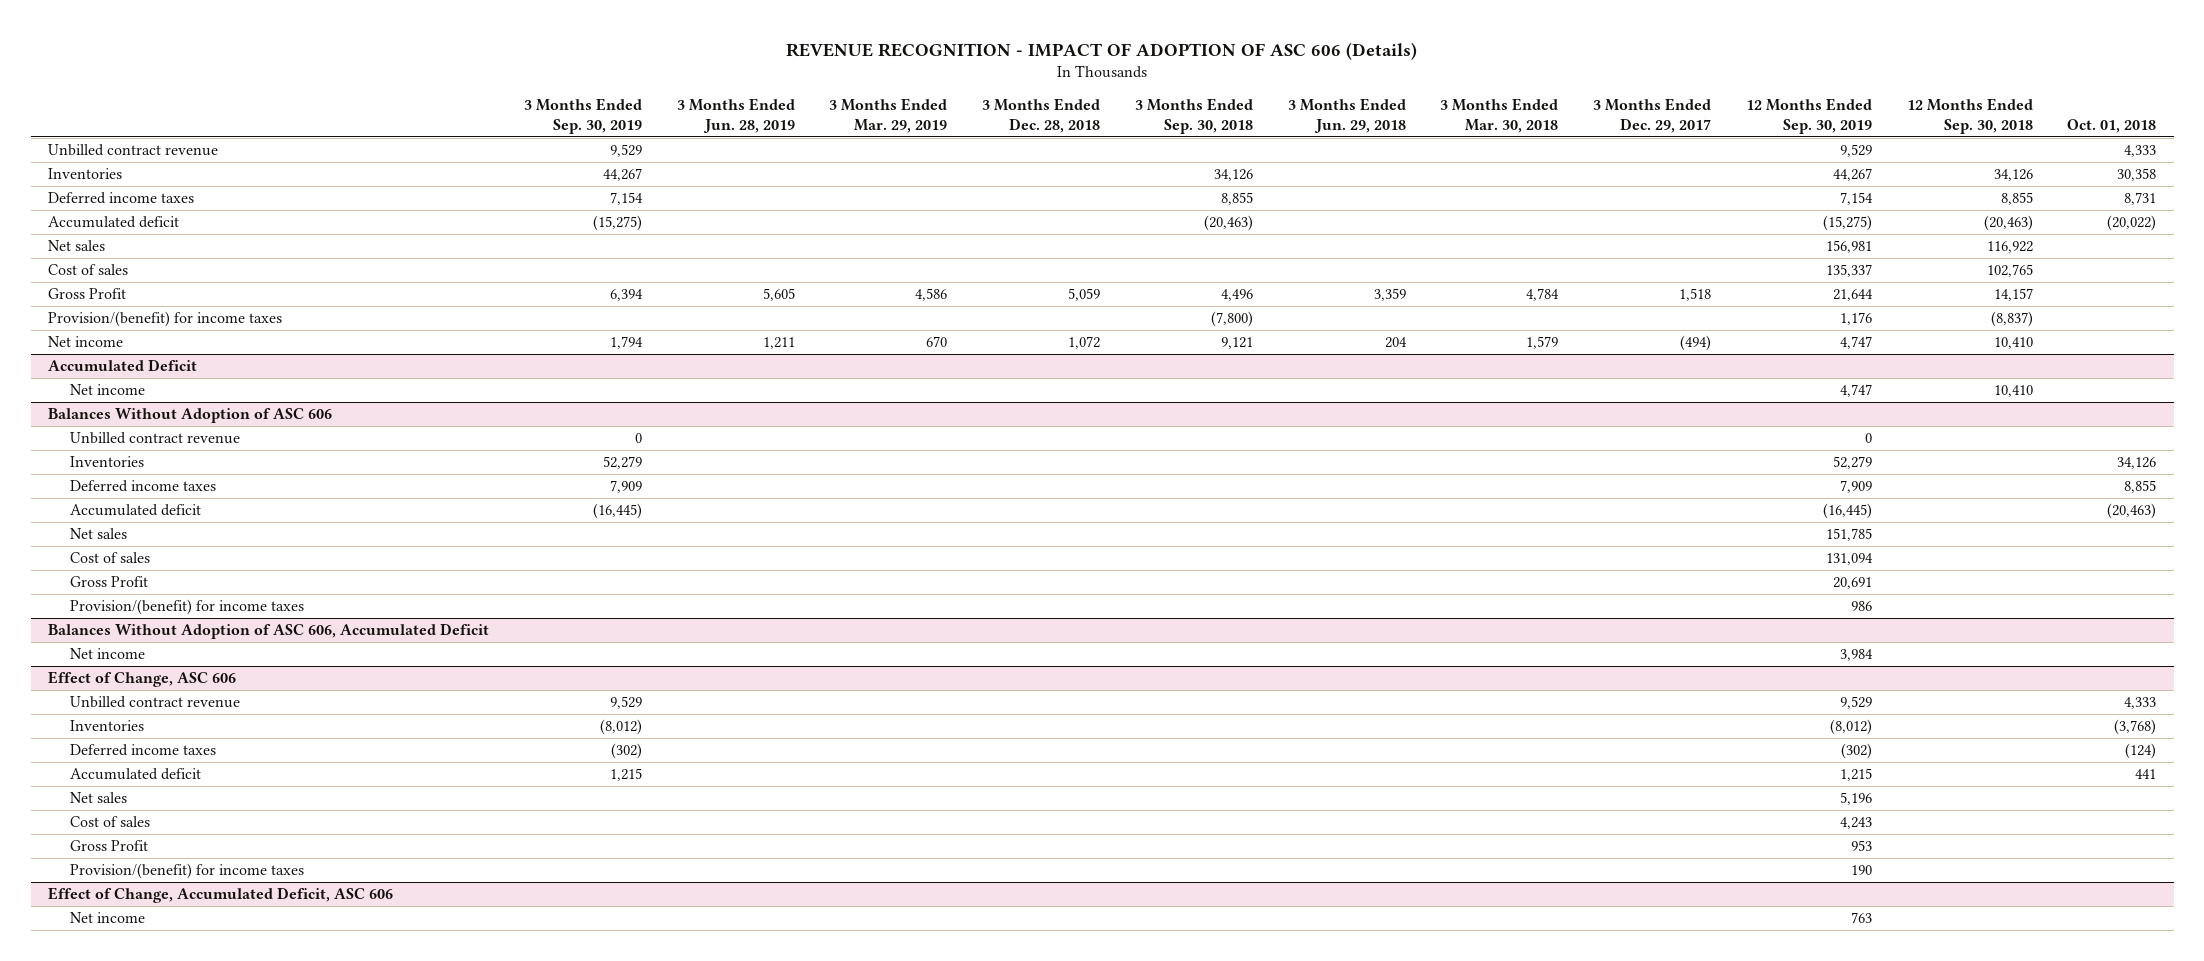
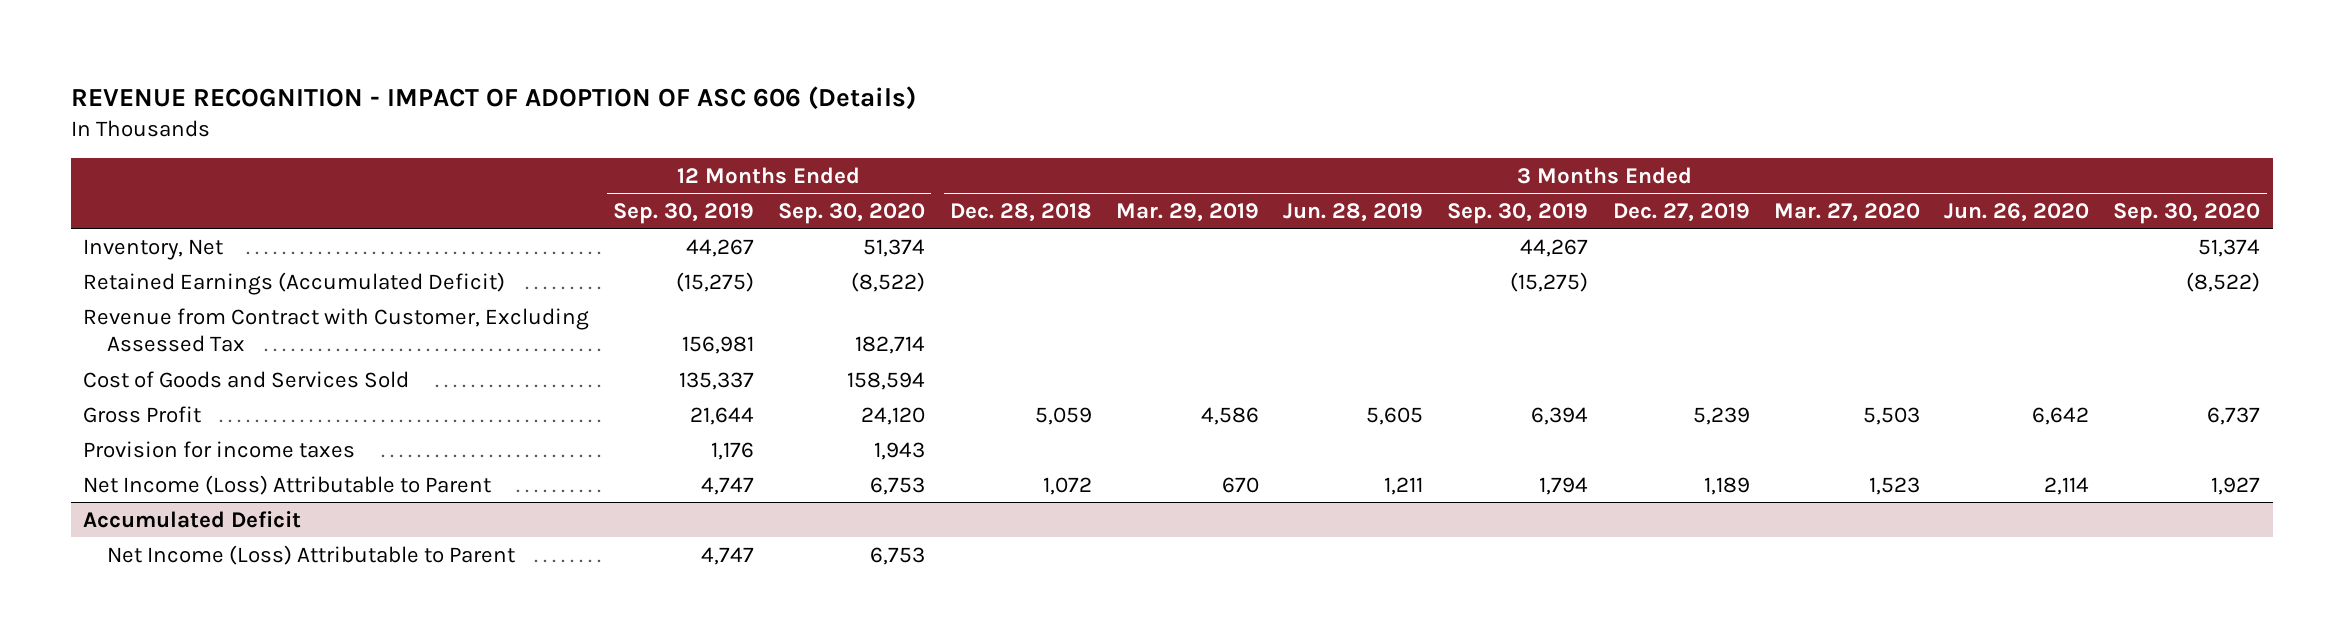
- | 3 Months Ended Sep. 30, 2019 | 3 Months Ended Jun. 28, 2019 | 3 Months Ended Mar. 29, 2019 | 3 Months Ended Dec. 28, 2018 | 3 Months Ended Sep. 30, 2018 | 3 Months Ended Jun. 29, 2018 | 3 Months Ended Mar. 30, 2018 | 3 Months Ended Dec. 29, 2017 | 12 Months Ended Sep. 30, 2019 | 12 Months Ended Sep. 30, 2018 | Oct. 01, 2018
+ | 12 Months Ended Sep. 30, 2019 | 12 Months Ended Sep. 30, 2020 | 3 Months Ended Dec. 28, 2018 | 3 Months Ended Mar. 29, 2019 | 3 Months Ended Jun. 28, 2019 | 3 Months Ended Sep. 30, 2019 | 3 Months Ended Dec. 27, 2019 | 3 Months Ended Mar. 27, 2020 | 3 Months Ended Jun. 26, 2020 | 3 Months Ended Sep. 30, 2020
- Unbilled contract revenue | 9,529 | | | | | | | | 9,529 | | 4,333
- Inventories | 44,267 | | | | 34,126 | | | | 44,267 | 34,126 | 30,358
- Deferred income taxes | 7,154 | | | | 8,855 | | | | 7,154 | 8,855 | 8,731
- Accumulated deficit | (15,275) | | | | (20,463) | | | | (15,275) | (20,463) | (20,022)
- Net sales | | | | | | | | | 156,981 | 116,922 |
- Cost of sales | | | | | | | | | 135,337 | 102,765 |
+ Inventory, Net | 44,267 | 51,374 | | | | 44,267 | | | | 51,374
+ Retained Earnings (Accumulated Deficit) | (15,275) | (8,522) | | | | (15,275) | | | | (8,522)
+ Revenue from Contract with Customer, Excluding Assessed Tax | 156,981 | 182,714 | | | | | | | |
+ Cost of Goods and Services Sold | 135,337 | 158,594 | | | | | | | |
- Provision/(benefit) for income taxes | | | | | (7,800) | | | | 1,176 | (8,837) |
- Net income | 1,794 | 1,211 | 670 | 1,072 | 9,121 | 204 | 1,579 | (494) | 4,747 | 10,410 |
+ Provision for income taxes | 1,176 | 1,943 | | | | | | | |
+ Net Income (Loss) Attributable to Parent | 4,747 | 6,753 | 1,072 | 670 | 1,211 | 1,794 | 1,189 | 1,523 | 2,114 | 1,927
@ Accumulated Deficit
- Net income | | | | | | | | | 4,747 | 10,410 |
- Balances Without Adoption of ASC 606
- Unbilled contract revenue | 0 | | | | | | | | 0 | |
- Inventories | 52,279 | | | | | | | | 52,279 | | 34,126
- Deferred income taxes | 7,909 | | | | | | | | 7,909 | | 8,855
- Accumulated deficit | (16,445) | | | | | | | | (16,445) | | (20,463)
- Net sales | | | | | | | | | 151,785 | |
- Cost of sales | | | | | | | | | 131,094 | |
- Gross Profit | | | | | | | | | 20,691 | |
- Provision/(benefit) for income taxes | | | | | | | | | 986 | |
- Balances Without Adoption of ASC 606, Accumulated Deficit
- Net income | | | | | | | | | 3,984 | |
- Effect of Change, ASC 606
- Unbilled contract revenue | 9,529 | | | | | | | | 9,529 | | 4,333
- Inventories | (8,012) | | | | | | | | (8,012) | | (3,768)
- Deferred income taxes | (302) | | | | | | | | (302) | | (124)
- Accumulated deficit | 1,215 | | | | | | | | 1,215 | | 441
- Net sales | | | | | | | | | 5,196 | |
- Cost of sales | | | | | | | | | 4,243 | |
- Gross Profit | | | | | | | | | 953 | |
- Provision/(benefit) for income taxes | | | | | | | | | 190 | |
- Effect of Change, Accumulated Deficit, ASC 606
- Net income | | | | | | | | | 763 | |
@ Accumulated Deficit
+ Net Income (Loss) Attributable to Parent | 4,747 | 6,753 | | | | | | | |

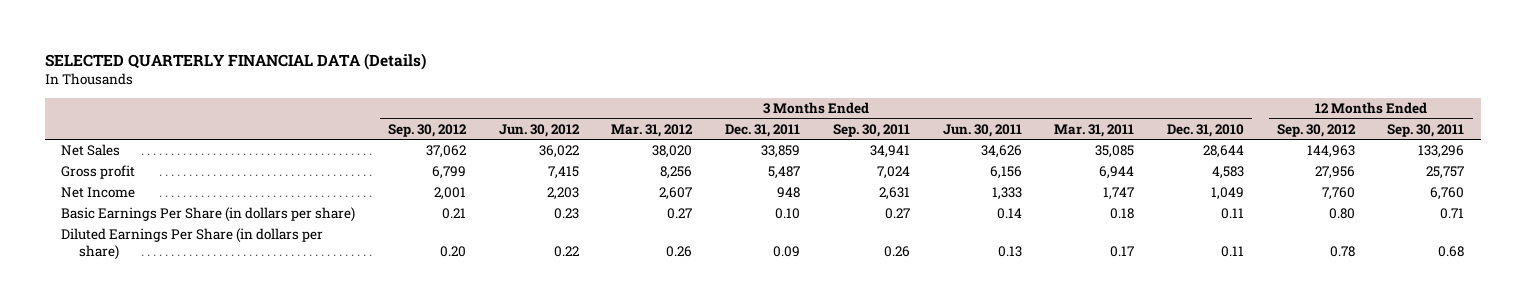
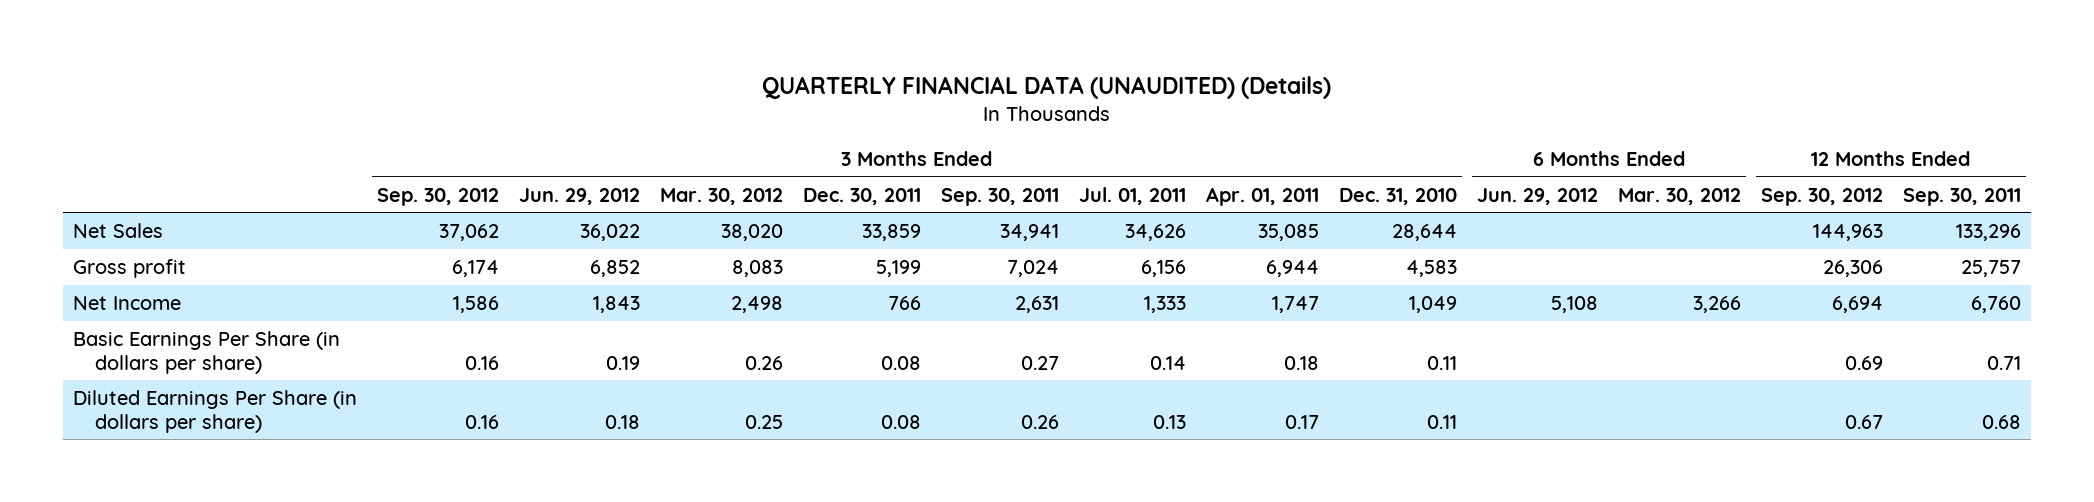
- SELECTED QUARTERLY FINANCIAL DATA (Details)
+ QUARTERLY FINANCIAL DATA (UNAUDITED) (Details)
- | 3 Months Ended Sep. 30, 2012 | 3 Months Ended Jun. 30, 2012 | 3 Months Ended Mar. 31, 2012 | 3 Months Ended Dec. 31, 2011 | 3 Months Ended Sep. 30, 2011 | 3 Months Ended Jun. 30, 2011 | 3 Months Ended Mar. 31, 2011 | 3 Months Ended Dec. 31, 2010 | 12 Months Ended Sep. 30, 2012 | 12 Months Ended Sep. 30, 2011
+ | 3 Months Ended Sep. 30, 2012 | 3 Months Ended Jun. 29, 2012 | 3 Months Ended Mar. 30, 2012 | 3 Months Ended Dec. 30, 2011 | 3 Months Ended Sep. 30, 2011 | 3 Months Ended Jul. 01, 2011 | 3 Months Ended Apr. 01, 2011 | 3 Months Ended Dec. 31, 2010 | 6 Months Ended Jun. 29, 2012 | 6 Months Ended Mar. 30, 2012 | 12 Months Ended Sep. 30, 2012 | 12 Months Ended Sep. 30, 2011
- Gross profit | 6,799 | 7,415 | 8,256 | 5,487 | 7,024 | 6,156 | 6,944 | 4,583 | 27,956 | 25,757
- Net Income | 2,001 | 2,203 | 2,607 | 948 | 2,631 | 1,333 | 1,747 | 1,049 | 7,760 | 6,760
- Basic Earnings Per Share (in dollars per share) | 0.21 | 0.23 | 0.27 | 0.10 | 0.27 | 0.14 | 0.18 | 0.11 | 0.80 | 0.71
- Diluted Earnings Per Share (in dollars per share) | 0.20 | 0.22 | 0.26 | 0.09 | 0.26 | 0.13 | 0.17 | 0.11 | 0.78 | 0.68
+ Gross profit | 6,174 | 6,852 | 8,083 | 5,199 | 7,024 | 6,156 | 6,944 | 4,583 | | | 26,306 | 25,757
+ Net Income | 1,586 | 1,843 | 2,498 | 766 | 2,631 | 1,333 | 1,747 | 1,049 | 5,108 | 3,266 | 6,694 | 6,760
+ Basic Earnings Per Share (in dollars per share) | 0.16 | 0.19 | 0.26 | 0.08 | 0.27 | 0.14 | 0.18 | 0.11 | | | 0.69 | 0.71
+ Diluted Earnings Per Share (in dollars per share) | 0.16 | 0.18 | 0.25 | 0.08 | 0.26 | 0.13 | 0.17 | 0.11 | | | 0.67 | 0.68

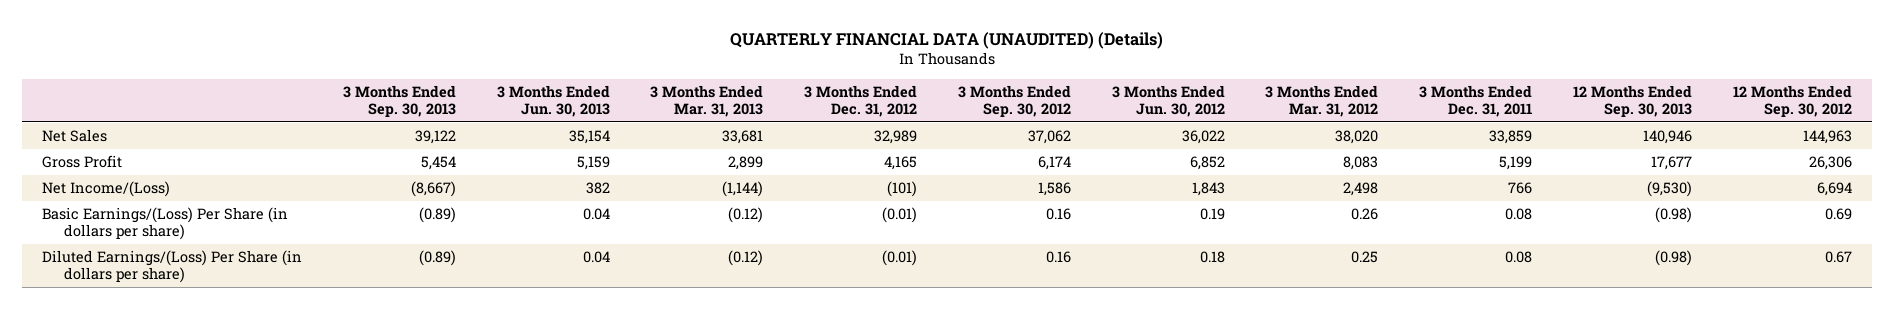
- | 3 Months Ended Sep. 30, 2012 | 3 Months Ended Jun. 29, 2012 | 3 Months Ended Mar. 30, 2012 | 3 Months Ended Dec. 30, 2011 | 3 Months Ended Sep. 30, 2011 | 3 Months Ended Jul. 01, 2011 | 3 Months Ended Apr. 01, 2011 | 3 Months Ended Dec. 31, 2010 | 6 Months Ended Jun. 29, 2012 | 6 Months Ended Mar. 30, 2012 | 12 Months Ended Sep. 30, 2012 | 12 Months Ended Sep. 30, 2011
+ | 3 Months Ended Sep. 30, 2013 | 3 Months Ended Jun. 30, 2013 | 3 Months Ended Mar. 31, 2013 | 3 Months Ended Dec. 31, 2012 | 3 Months Ended Sep. 30, 2012 | 3 Months Ended Jun. 30, 2012 | 3 Months Ended Mar. 31, 2012 | 3 Months Ended Dec. 31, 2011 | 12 Months Ended Sep. 30, 2013 | 12 Months Ended Sep. 30, 2012
- Gross profit | 6,174 | 6,852 | 8,083 | 5,199 | 7,024 | 6,156 | 6,944 | 4,583 | | | 26,306 | 25,757
- Net Income | 1,586 | 1,843 | 2,498 | 766 | 2,631 | 1,333 | 1,747 | 1,049 | 5,108 | 3,266 | 6,694 | 6,760
- Basic Earnings Per Share (in dollars per share) | 0.16 | 0.19 | 0.26 | 0.08 | 0.27 | 0.14 | 0.18 | 0.11 | | | 0.69 | 0.71
- Diluted Earnings Per Share (in dollars per share) | 0.16 | 0.18 | 0.25 | 0.08 | 0.26 | 0.13 | 0.17 | 0.11 | | | 0.67 | 0.68
+ Gross Profit | 5,454 | 5,159 | 2,899 | 4,165 | 6,174 | 6,852 | 8,083 | 5,199 | 17,677 | 26,306
+ Net Income/(Loss) | (8,667) | 382 | (1,144) | (101) | 1,586 | 1,843 | 2,498 | 766 | (9,530) | 6,694
+ Basic Earnings/(Loss) Per Share (in dollars per share) | (0.89) | 0.04 | (0.12) | (0.01) | 0.16 | 0.19 | 0.26 | 0.08 | (0.98) | 0.69
+ Diluted Earnings/(Loss) Per Share (in dollars per share) | (0.89) | 0.04 | (0.12) | (0.01) | 0.16 | 0.18 | 0.25 | 0.08 | (0.98) | 0.67

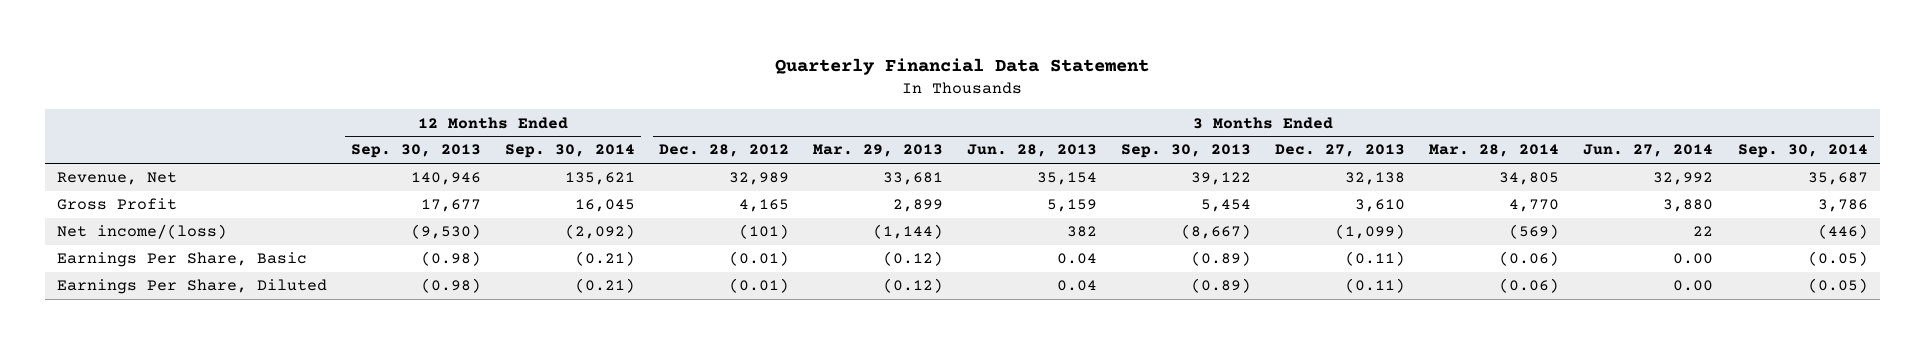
- QUARTERLY FINANCIAL DATA (UNAUDITED) (Details)
+ Quarterly Financial Data Statement
- | 3 Months Ended Sep. 30, 2013 | 3 Months Ended Jun. 30, 2013 | 3 Months Ended Mar. 31, 2013 | 3 Months Ended Dec. 31, 2012 | 3 Months Ended Sep. 30, 2012 | 3 Months Ended Jun. 30, 2012 | 3 Months Ended Mar. 31, 2012 | 3 Months Ended Dec. 31, 2011 | 12 Months Ended Sep. 30, 2013 | 12 Months Ended Sep. 30, 2012
+ | 12 Months Ended Sep. 30, 2013 | 12 Months Ended Sep. 30, 2014 | 3 Months Ended Dec. 28, 2012 | 3 Months Ended Mar. 29, 2013 | 3 Months Ended Jun. 28, 2013 | 3 Months Ended Sep. 30, 2013 | 3 Months Ended Dec. 27, 2013 | 3 Months Ended Mar. 28, 2014 | 3 Months Ended Jun. 27, 2014 | 3 Months Ended Sep. 30, 2014
- Net Sales | 39,122 | 35,154 | 33,681 | 32,989 | 37,062 | 36,022 | 38,020 | 33,859 | 140,946 | 144,963
+ Revenue, Net | 140,946 | 135,621 | 32,989 | 33,681 | 35,154 | 39,122 | 32,138 | 34,805 | 32,992 | 35,687
- Net Income/(Loss) | (8,667) | 382 | (1,144) | (101) | 1,586 | 1,843 | 2,498 | 766 | (9,530) | 6,694
- Basic Earnings/(Loss) Per Share (in dollars per share) | (0.89) | 0.04 | (0.12) | (0.01) | 0.16 | 0.19 | 0.26 | 0.08 | (0.98) | 0.69
- Diluted Earnings/(Loss) Per Share (in dollars per share) | (0.89) | 0.04 | (0.12) | (0.01) | 0.16 | 0.18 | 0.25 | 0.08 | (0.98) | 0.67
+ Net income/(loss) | (9,530) | (2,092) | (101) | (1,144) | 382 | (8,667) | (1,099) | (569) | 22 | (446)
+ Earnings Per Share, Basic | (0.98) | (0.21) | (0.01) | (0.12) | 0.04 | (0.89) | (0.11) | (0.06) | 0.00 | (0.05)
+ Earnings Per Share, Diluted | (0.98) | (0.21) | (0.01) | (0.12) | 0.04 | (0.89) | (0.11) | (0.06) | 0.00 | (0.05)

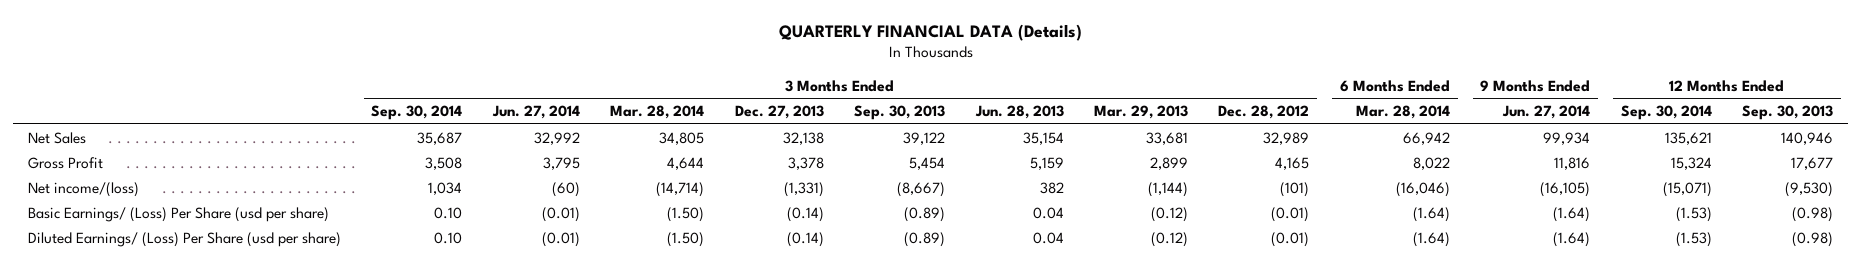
- Quarterly Financial Data Statement
+ QUARTERLY FINANCIAL DATA (Details)
- | 12 Months Ended Sep. 30, 2013 | 12 Months Ended Sep. 30, 2014 | 3 Months Ended Dec. 28, 2012 | 3 Months Ended Mar. 29, 2013 | 3 Months Ended Jun. 28, 2013 | 3 Months Ended Sep. 30, 2013 | 3 Months Ended Dec. 27, 2013 | 3 Months Ended Mar. 28, 2014 | 3 Months Ended Jun. 27, 2014 | 3 Months Ended Sep. 30, 2014
+ | 3 Months Ended Sep. 30, 2014 | 3 Months Ended Jun. 27, 2014 | 3 Months Ended Mar. 28, 2014 | 3 Months Ended Dec. 27, 2013 | 3 Months Ended Sep. 30, 2013 | 3 Months Ended Jun. 28, 2013 | 3 Months Ended Mar. 29, 2013 | 3 Months Ended Dec. 28, 2012 | 6 Months Ended Mar. 28, 2014 | 9 Months Ended Jun. 27, 2014 | 12 Months Ended Sep. 30, 2014 | 12 Months Ended Sep. 30, 2013
- Revenue, Net | 140,946 | 135,621 | 32,989 | 33,681 | 35,154 | 39,122 | 32,138 | 34,805 | 32,992 | 35,687
- Gross Profit | 17,677 | 16,045 | 4,165 | 2,899 | 5,159 | 5,454 | 3,610 | 4,770 | 3,880 | 3,786
- Net income/(loss) | (9,530) | (2,092) | (101) | (1,144) | 382 | (8,667) | (1,099) | (569) | 22 | (446)
- Earnings Per Share, Basic | (0.98) | (0.21) | (0.01) | (0.12) | 0.04 | (0.89) | (0.11) | (0.06) | 0.00 | (0.05)
- Earnings Per Share, Diluted | (0.98) | (0.21) | (0.01) | (0.12) | 0.04 | (0.89) | (0.11) | (0.06) | 0.00 | (0.05)
+ Net Sales | 35,687 | 32,992 | 34,805 | 32,138 | 39,122 | 35,154 | 33,681 | 32,989 | 66,942 | 99,934 | 135,621 | 140,946
+ Gross Profit | 3,508 | 3,795 | 4,644 | 3,378 | 5,454 | 5,159 | 2,899 | 4,165 | 8,022 | 11,816 | 15,324 | 17,677
+ Net income/(loss) | 1,034 | (60) | (14,714) | (1,331) | (8,667) | 382 | (1,144) | (101) | (16,046) | (16,105) | (15,071) | (9,530)
+ Basic Earnings/ (Loss) Per Share (usd per share) | 0.10 | (0.01) | (1.50) | (0.14) | (0.89) | 0.04 | (0.12) | (0.01) | (1.64) | (1.64) | (1.53) | (0.98)
+ Diluted Earnings/ (Loss) Per Share (usd per share) | 0.10 | (0.01) | (1.50) | (0.14) | (0.89) | 0.04 | (0.12) | (0.01) | (1.64) | (1.64) | (1.53) | (0.98)

